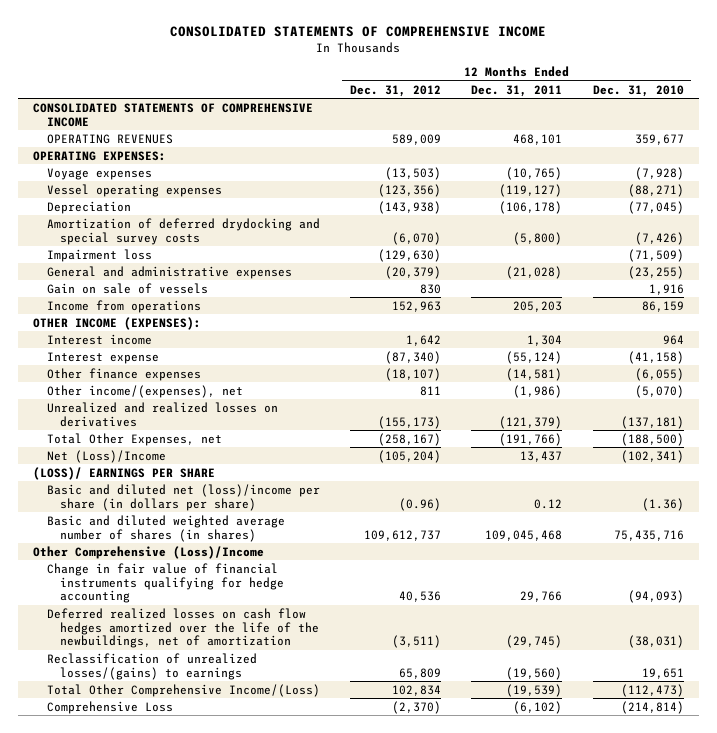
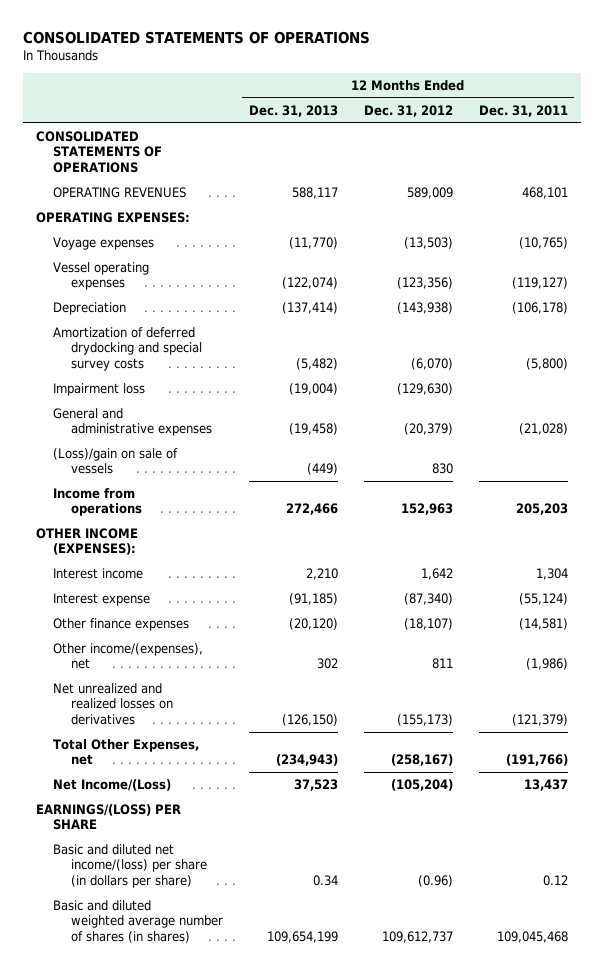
- CONSOLIDATED STATEMENTS OF COMPREHENSIVE INCOME
+ CONSOLIDATED STATEMENTS OF OPERATIONS
- | 12 Months Ended Dec. 31, 2012 | 12 Months Ended Dec. 31, 2011 | 12 Months Ended Dec. 31, 2010
+ | 12 Months Ended Dec. 31, 2013 | 12 Months Ended Dec. 31, 2012 | 12 Months Ended Dec. 31, 2011
- CONSOLIDATED STATEMENTS OF COMPREHENSIVE INCOME
+ CONSOLIDATED STATEMENTS OF OPERATIONS
- Gain on sale of vessels | 830 | | 1,916
+ (Loss)/gain on sale of vessels | (449) | 830 |
- Unrealized and realized losses on derivatives | (155,173) | (121,379) | (137,181)
+ Net unrealized and realized losses on derivatives | (126,150) | (155,173) | (121,379)
- Net (Loss)/Income | (105,204) | 13,437 | (102,341)
- (LOSS)/ EARNINGS PER SHARE
- Basic and diluted net (loss)/income per share (in dollars per share) | (0.96) | 0.12 | (1.36)
+ Net Income/(Loss) | 37,523 | (105,204) | 13,437
+ EARNINGS/(LOSS) PER SHARE
+ Basic and diluted net income/(loss) per share (in dollars per share) | 0.34 | (0.96) | 0.12
- Other Comprehensive (Loss)/Income
- Change in fair value of financial instruments qualifying for hedge accounting | 40,536 | 29,766 | (94,093)
- Deferred realized losses on cash flow hedges amortized over the life of the newbuildings, net of amortization | (3,511) | (29,745) | (38,031)
- Reclassification of unrealized losses/(gains) to earnings | 65,809 | (19,560) | 19,651
- Total Other Comprehensive Income/(Loss) | 102,834 | (19,539) | (112,473)
- Comprehensive Loss | (2,370) | (6,102) | (214,814)

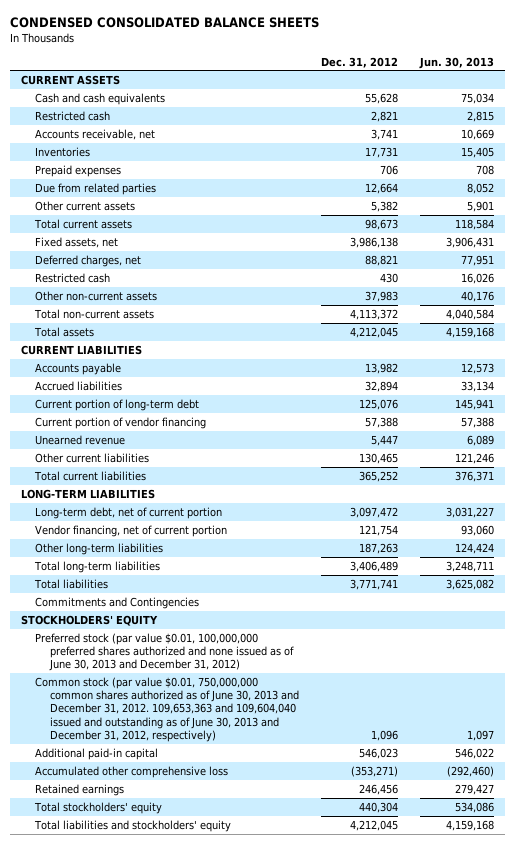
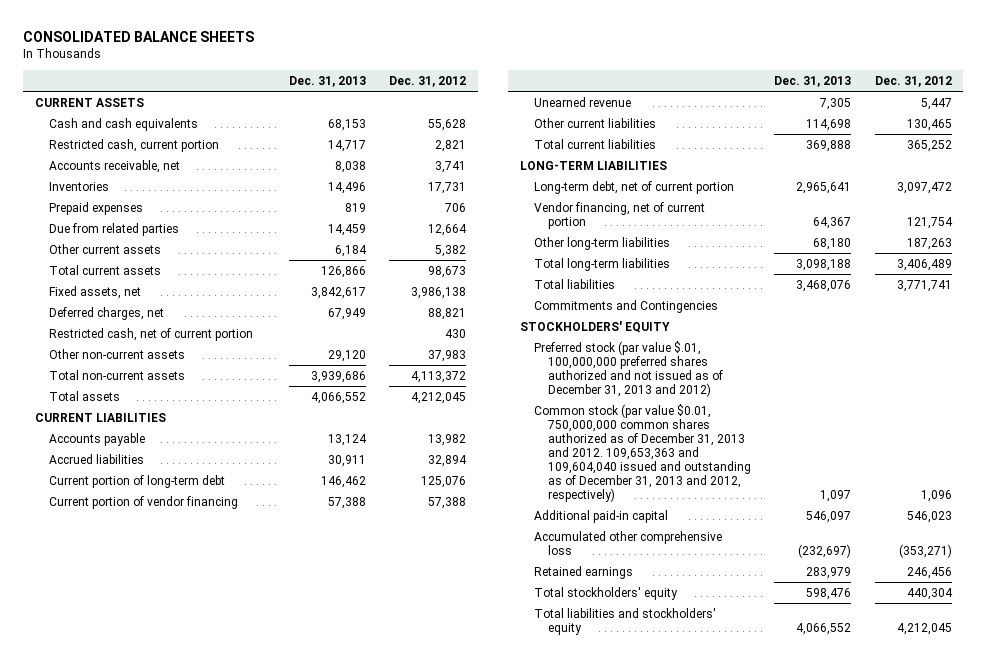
- CONDENSED CONSOLIDATED BALANCE SHEETS
+ CONSOLIDATED BALANCE SHEETS
- | Dec. 31, 2012 | Jun. 30, 2013
+ | Dec. 31, 2013 | Dec. 31, 2012
- Restricted cash | 2,821 | 2,815
+ Restricted cash, current portion | 14,717 | 2,821
- Restricted cash | 430 | 16,026
+ Restricted cash, net of current portion | | 430
- Preferred stock (par value $0.01, 100,000,000 preferred shares authorized and none issued as of June 30, 2013 and December 31, 2012)
- Common stock (par value $0.01, 750,000,000 common shares authorized as of June 30, 2013 and December 31, 2012. 109,653,363 and 109,604,040 issued and outstanding as of June 30, 2013 and December 31, 2012, respectively) | 1,096 | 1,097
+ Preferred stock (par value $.01, 100,000,000 preferred shares authorized and not issued as of December 31, 2013 and 2012)
+ Common stock (par value $0.01, 750,000,000 common shares authorized as of December 31, 2013 and 2012. 109,653,363 and 109,604,040 issued and outstanding as of December 31, 2013 and 2012, respectively) | 1,097 | 1,096

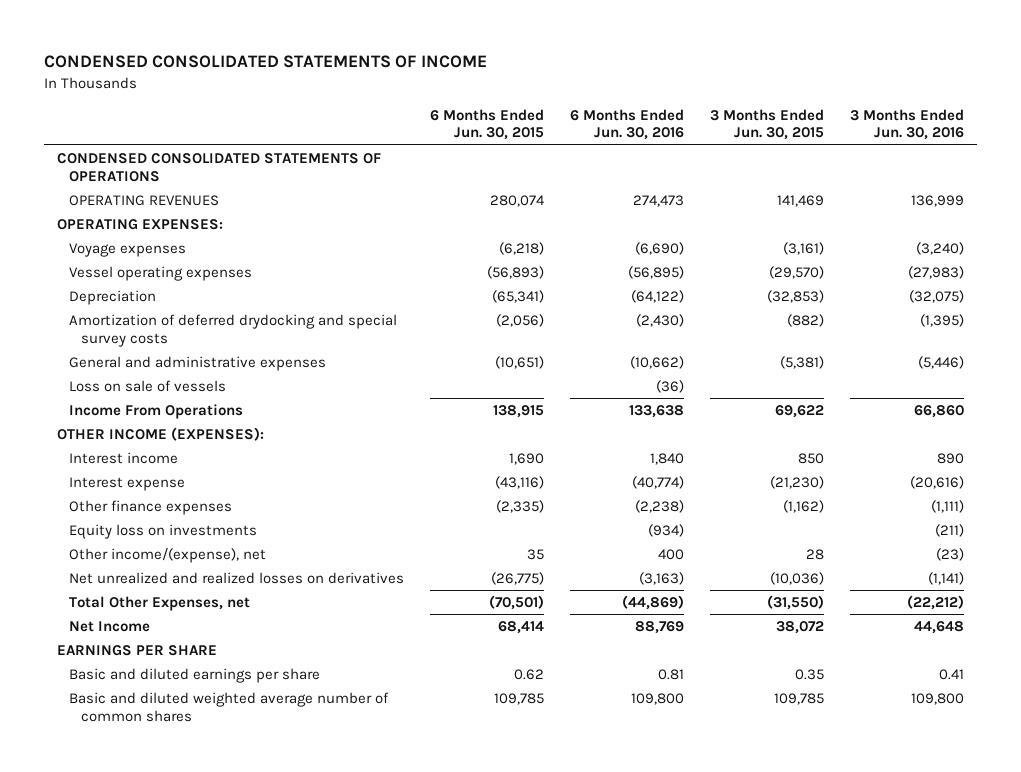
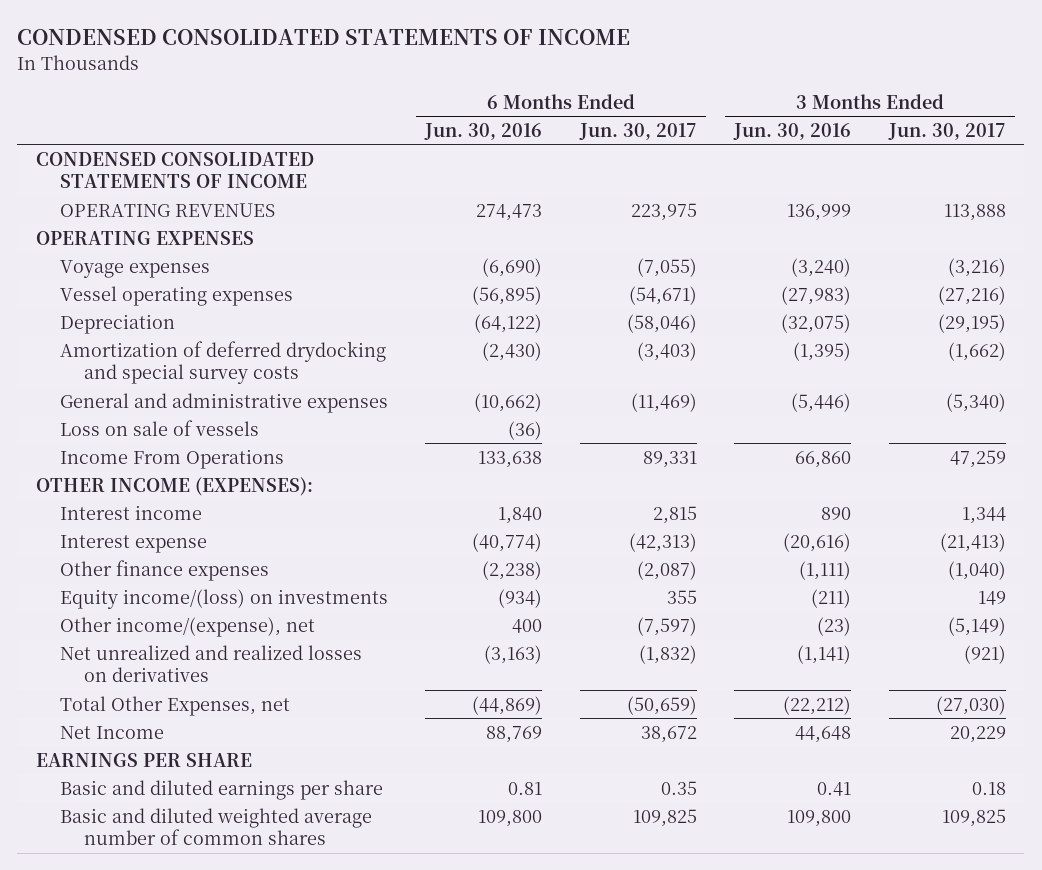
- | 6 Months Ended Jun. 30, 2015 | 6 Months Ended Jun. 30, 2016 | 3 Months Ended Jun. 30, 2015 | 3 Months Ended Jun. 30, 2016
+ | 6 Months Ended Jun. 30, 2016 | 6 Months Ended Jun. 30, 2017 | 3 Months Ended Jun. 30, 2016 | 3 Months Ended Jun. 30, 2017
- CONDENSED CONSOLIDATED STATEMENTS OF OPERATIONS
+ CONDENSED CONSOLIDATED STATEMENTS OF INCOME
- OPERATING EXPENSES:
+ OPERATING EXPENSES
- Equity loss on investments | | (934) | | (211)
+ Equity income/(loss) on investments | (934) | 355 | (211) | 149

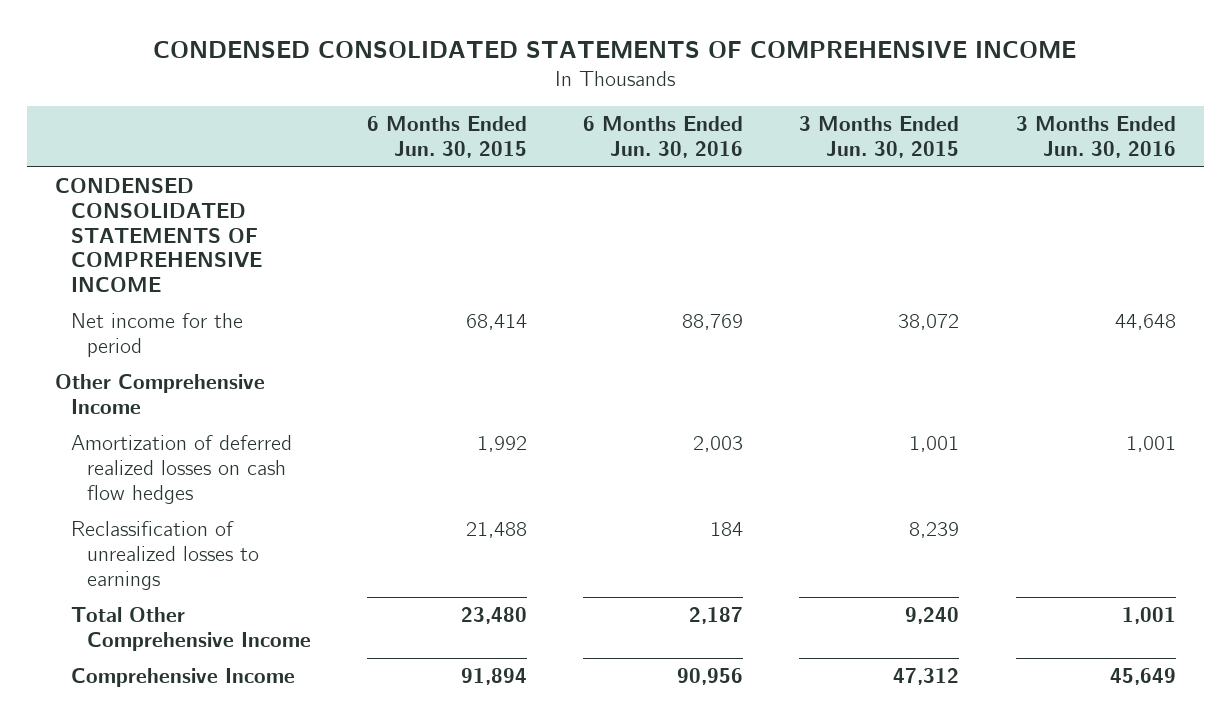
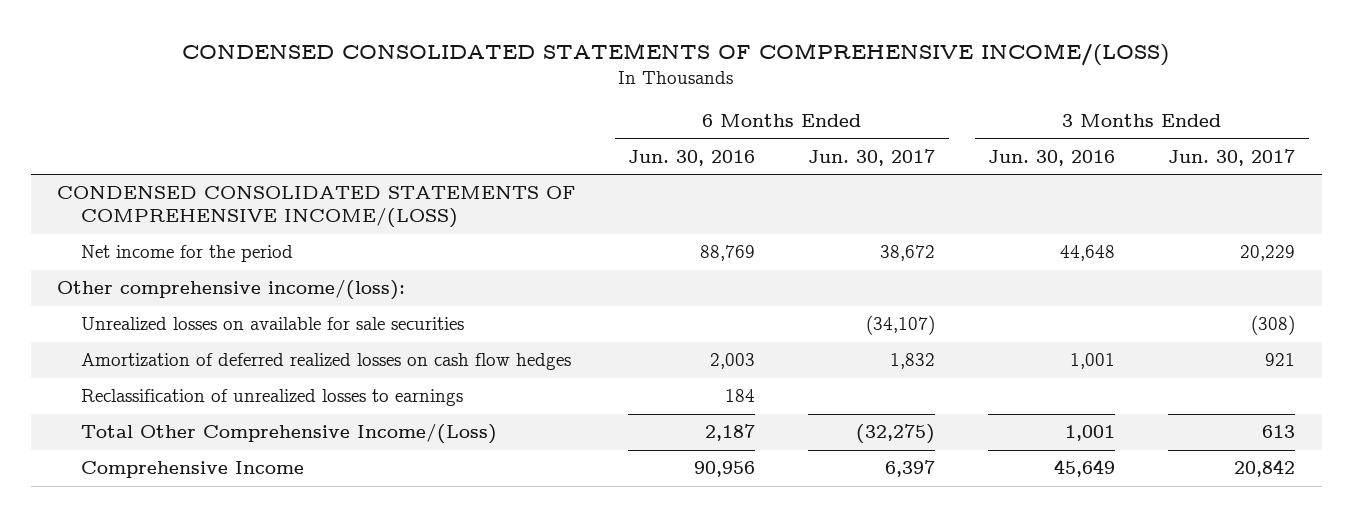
- CONDENSED CONSOLIDATED STATEMENTS OF COMPREHENSIVE INCOME
+ CONDENSED CONSOLIDATED STATEMENTS OF COMPREHENSIVE INCOME/(LOSS)
- | 6 Months Ended Jun. 30, 2015 | 6 Months Ended Jun. 30, 2016 | 3 Months Ended Jun. 30, 2015 | 3 Months Ended Jun. 30, 2016
+ | 6 Months Ended Jun. 30, 2016 | 6 Months Ended Jun. 30, 2017 | 3 Months Ended Jun. 30, 2016 | 3 Months Ended Jun. 30, 2017
- CONDENSED CONSOLIDATED STATEMENTS OF COMPREHENSIVE INCOME
+ CONDENSED CONSOLIDATED STATEMENTS OF COMPREHENSIVE INCOME/(LOSS)
- Other Comprehensive Income
+ Other comprehensive income/(loss):
+ Unrealized losses on available for sale securities | | (34,107) | | (308)
- Total Other Comprehensive Income | 23,480 | 2,187 | 9,240 | 1,001
+ Total Other Comprehensive Income/(Loss) | 2,187 | (32,275) | 1,001 | 613

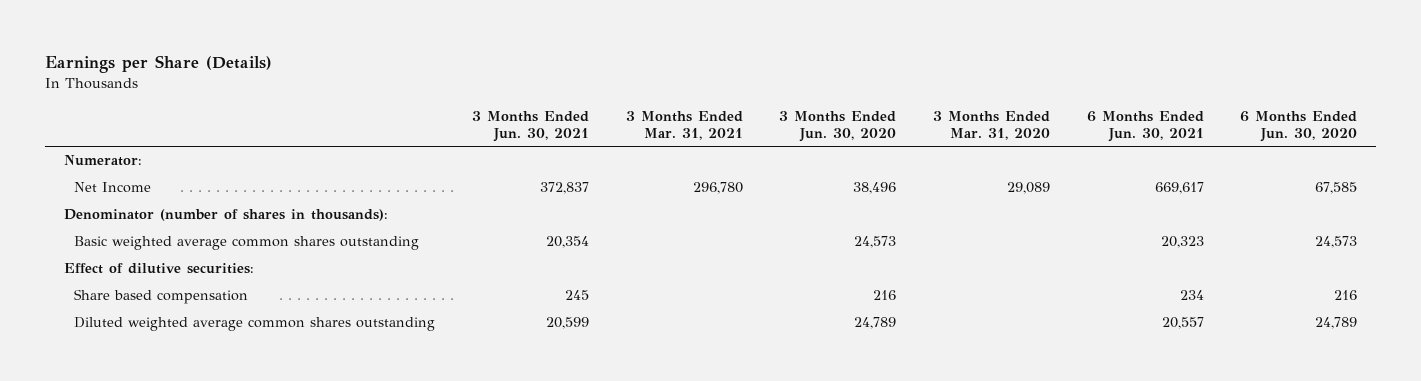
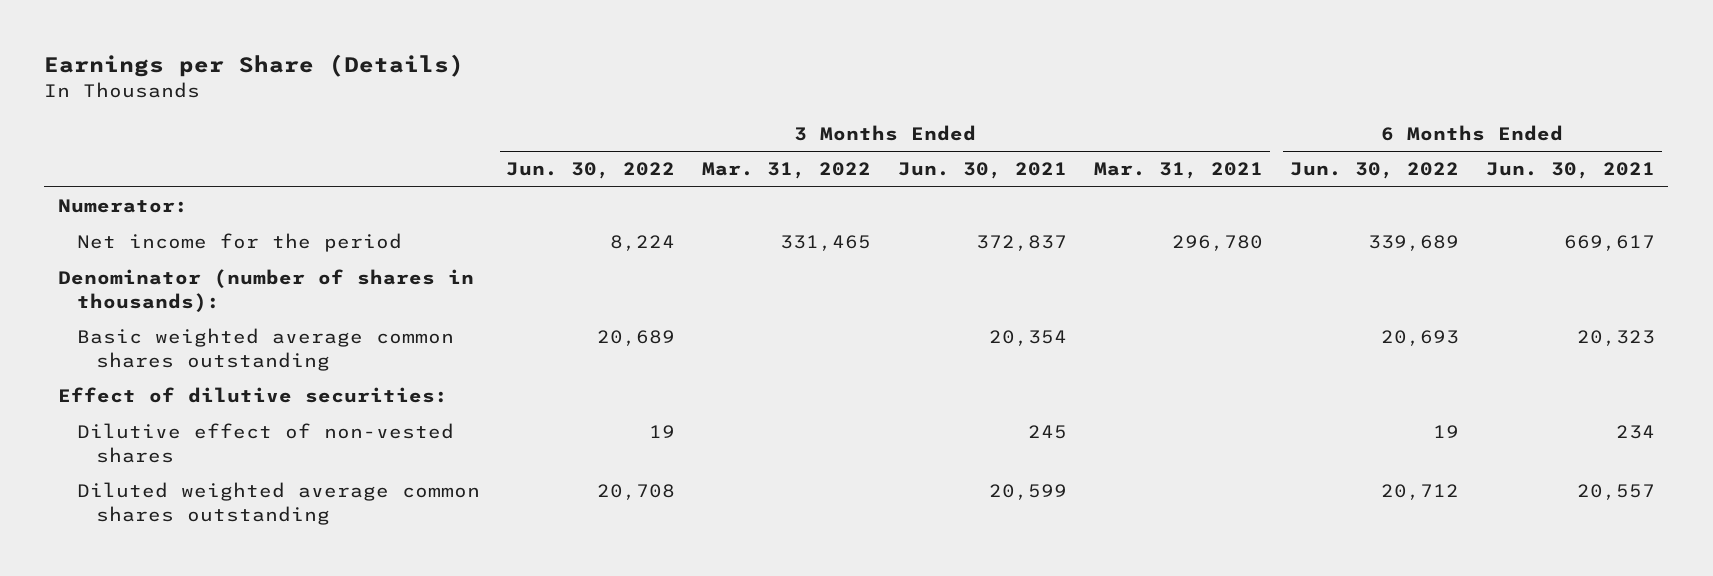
- | 3 Months Ended Jun. 30, 2021 | 3 Months Ended Mar. 31, 2021 | 3 Months Ended Jun. 30, 2020 | 3 Months Ended Mar. 31, 2020 | 6 Months Ended Jun. 30, 2021 | 6 Months Ended Jun. 30, 2020
+ | 3 Months Ended Jun. 30, 2022 | 3 Months Ended Mar. 31, 2022 | 3 Months Ended Jun. 30, 2021 | 3 Months Ended Mar. 31, 2021 | 6 Months Ended Jun. 30, 2022 | 6 Months Ended Jun. 30, 2021
- Net Income | 372,837 | 296,780 | 38,496 | 29,089 | 669,617 | 67,585
+ Net income for the period | 8,224 | 331,465 | 372,837 | 296,780 | 339,689 | 669,617
- Share based compensation | 245 | | 216 | | 234 | 216
+ Dilutive effect of non-vested shares | 19 | | 245 | | 19 | 234

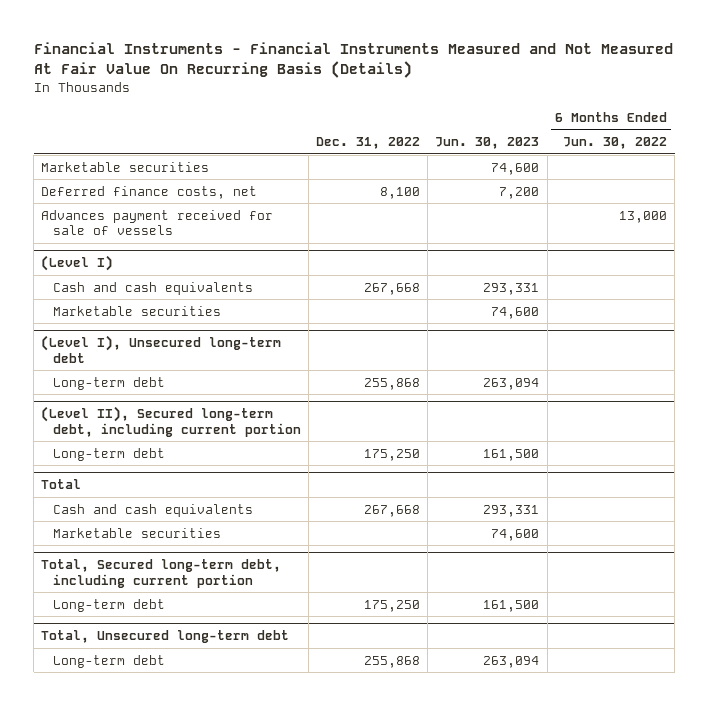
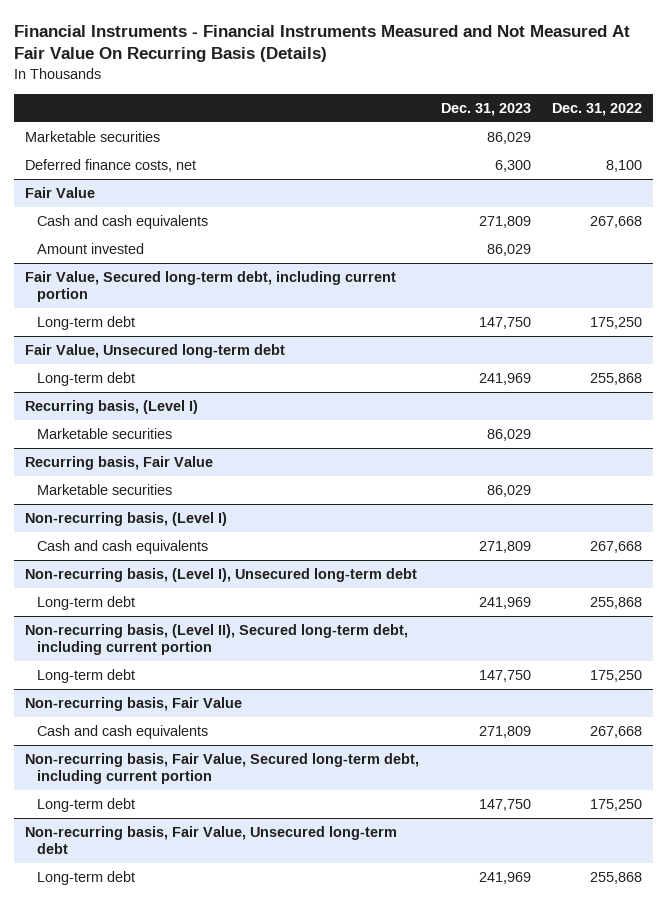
- | Dec. 31, 2022 | Jun. 30, 2023 | 6 Months Ended Jun. 30, 2022
+ | Dec. 31, 2023 | Dec. 31, 2022
- Advances payment received for sale of vessels | | | 13,000
- (Level I)
+ Fair Value
+ Amount invested | 86,029 |
+ Fair Value, Secured long-term debt, including current portion
+ Long-term debt | 147,750 | 175,250
+ Fair Value, Unsecured long-term debt
+ Long-term debt | 241,969 | 255,868
+ Recurring basis, (Level I)
- (Level I), Unsecured long-term debt
+ Recurring basis, Fair Value
+ Marketable securities | 86,029 |
+ Non-recurring basis, (Level I)
+ Cash and cash equivalents | 271,809 | 267,668
+ Non-recurring basis, (Level I), Unsecured long-term debt
- (Level II), Secured long-term debt, including current portion
+ Non-recurring basis, (Level II), Secured long-term debt, including current portion
- Total
+ Non-recurring basis, Fair Value
- Marketable securities | | 74,600 |
- Total, Secured long-term debt, including current portion
+ Non-recurring basis, Fair Value, Secured long-term debt, including current portion
- Total, Unsecured long-term debt
+ Non-recurring basis, Fair Value, Unsecured long-term debt

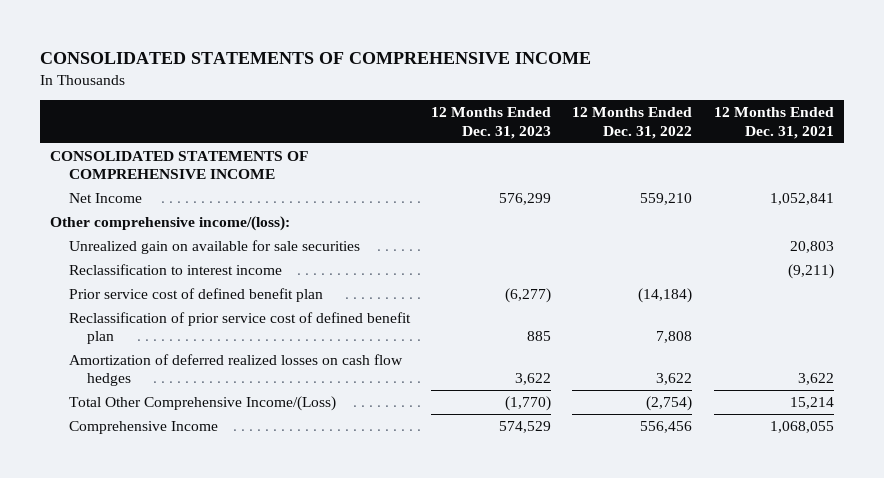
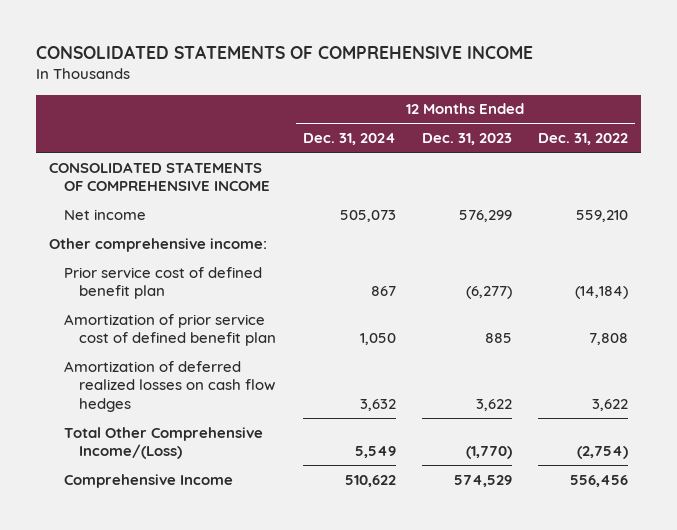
- | 12 Months Ended Dec. 31, 2023 | 12 Months Ended Dec. 31, 2022 | 12 Months Ended Dec. 31, 2021
+ | 12 Months Ended Dec. 31, 2024 | 12 Months Ended Dec. 31, 2023 | 12 Months Ended Dec. 31, 2022
- Net Income | 576,299 | 559,210 | 1,052,841
- Other comprehensive income/(loss):
- Unrealized gain on available for sale securities | | | 20,803
- Reclassification to interest income | | | (9,211)
+ Net income | 505,073 | 576,299 | 559,210
+ Other comprehensive income:
- Reclassification of prior service cost of defined benefit plan | 885 | 7,808 |
+ Amortization of prior service cost of defined benefit plan | 1,050 | 885 | 7,808

